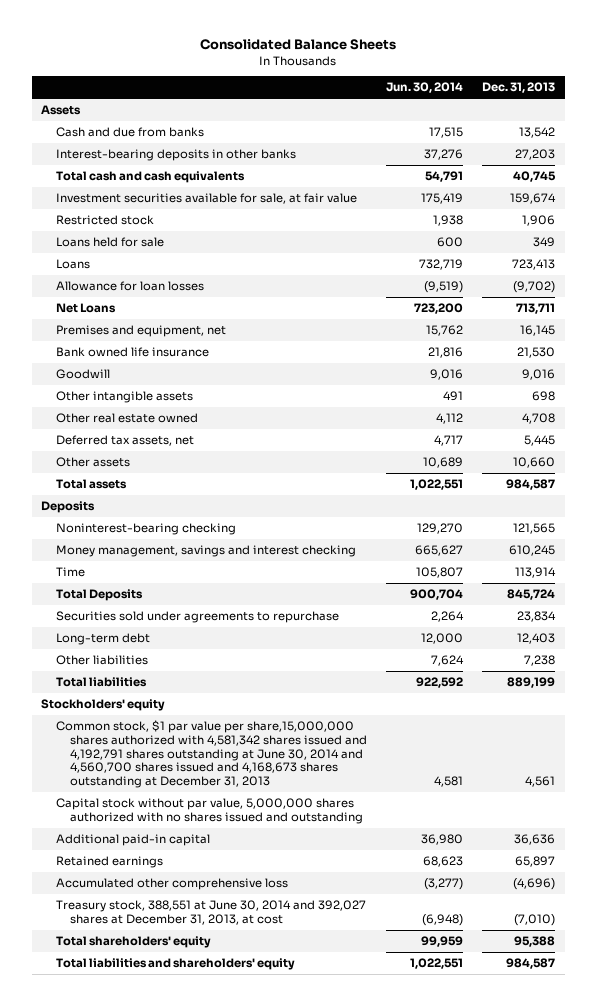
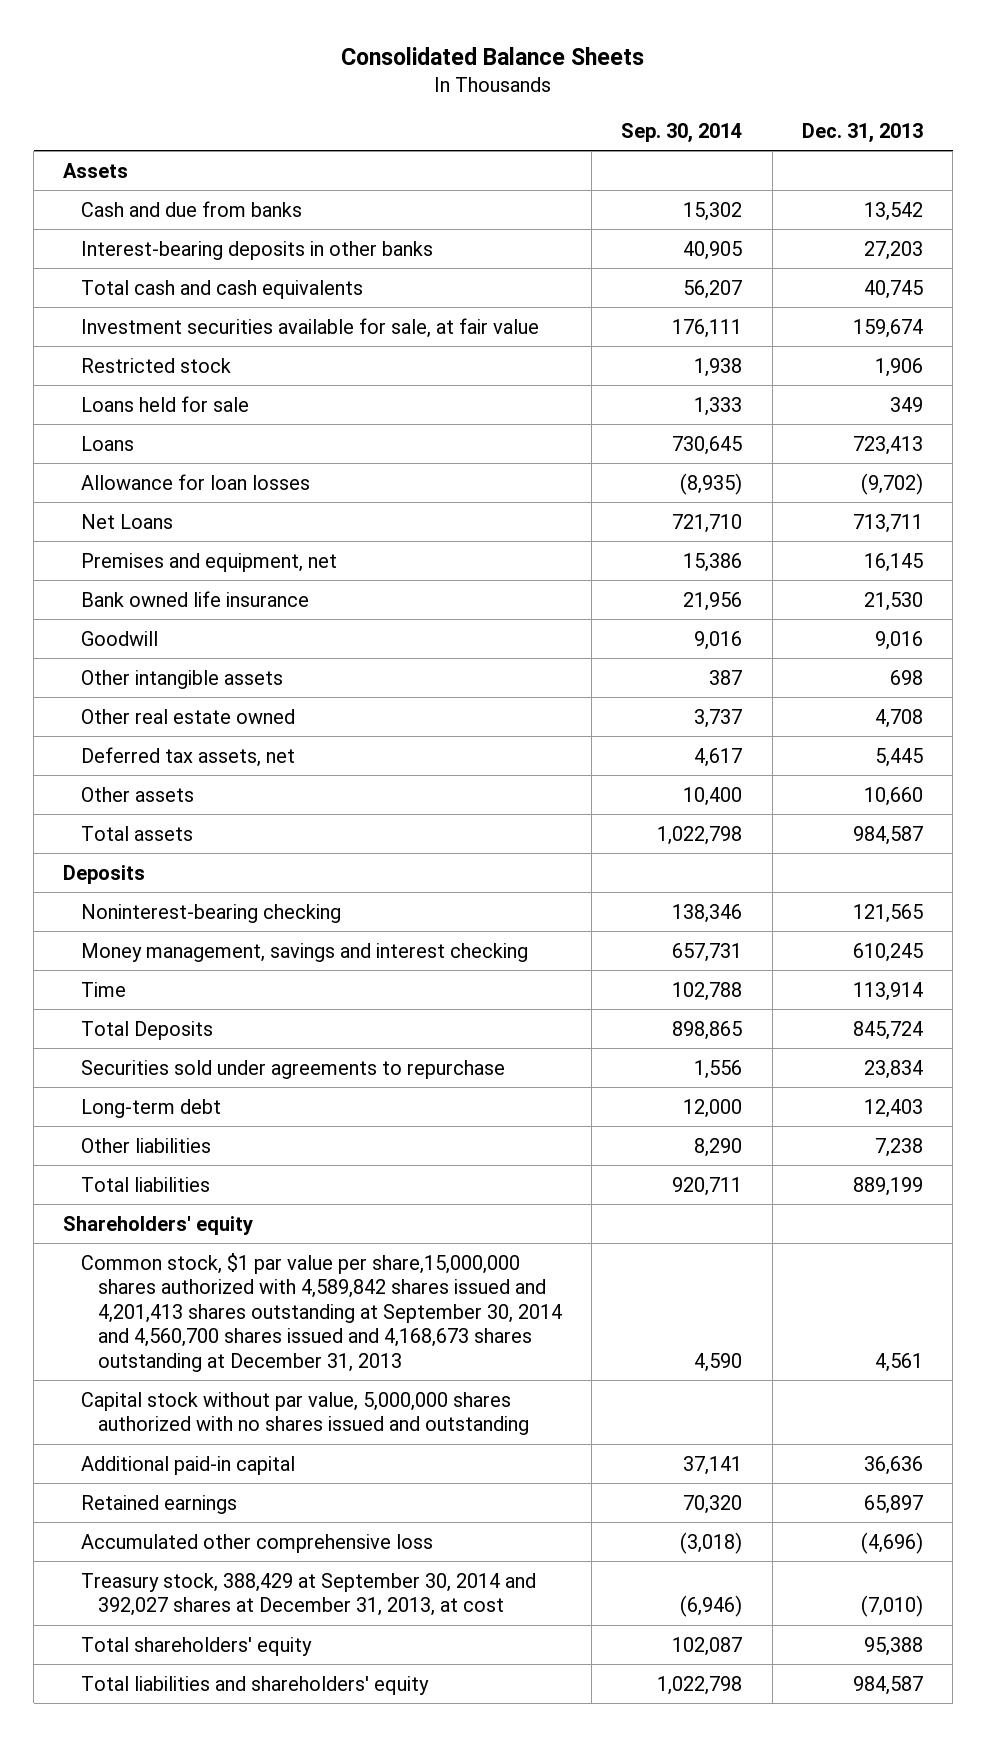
- | Jun. 30, 2014 | Dec. 31, 2013
+ | Sep. 30, 2014 | Dec. 31, 2013
- Stockholders' equity
- Common stock, $1 par value per share,15,000,000 shares authorized with 4,581,342 shares issued and 4,192,791 shares outstanding at June 30, 2014 and 4,560,700 shares issued and 4,168,673 shares outstanding at December 31, 2013 | 4,581 | 4,561
+ Shareholders' equity
+ Common stock, $1 par value per share,15,000,000 shares authorized with 4,589,842 shares issued and 4,201,413 shares outstanding at September 30, 2014 and 4,560,700 shares issued and 4,168,673 shares outstanding at December 31, 2013 | 4,590 | 4,561
- Treasury stock, 388,551 at June 30, 2014 and 392,027 shares at December 31, 2013, at cost | (6,948) | (7,010)
+ Treasury stock, 388,429 at September 30, 2014 and 392,027 shares at December 31, 2013, at cost | (6,946) | (7,010)

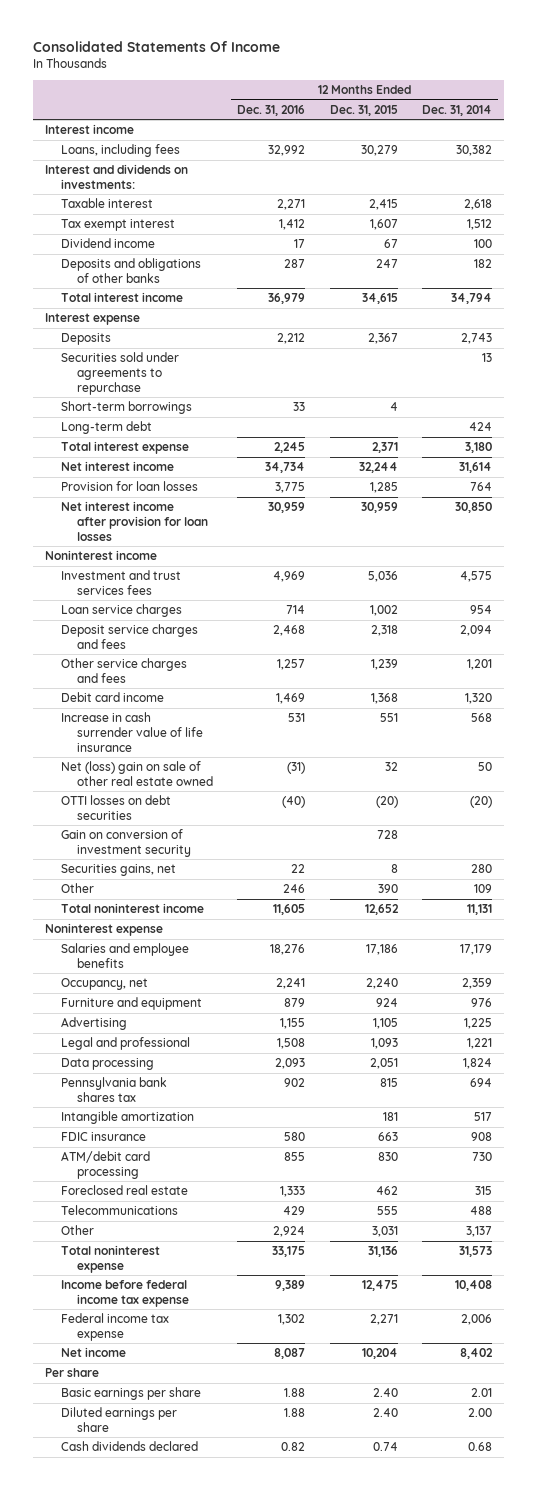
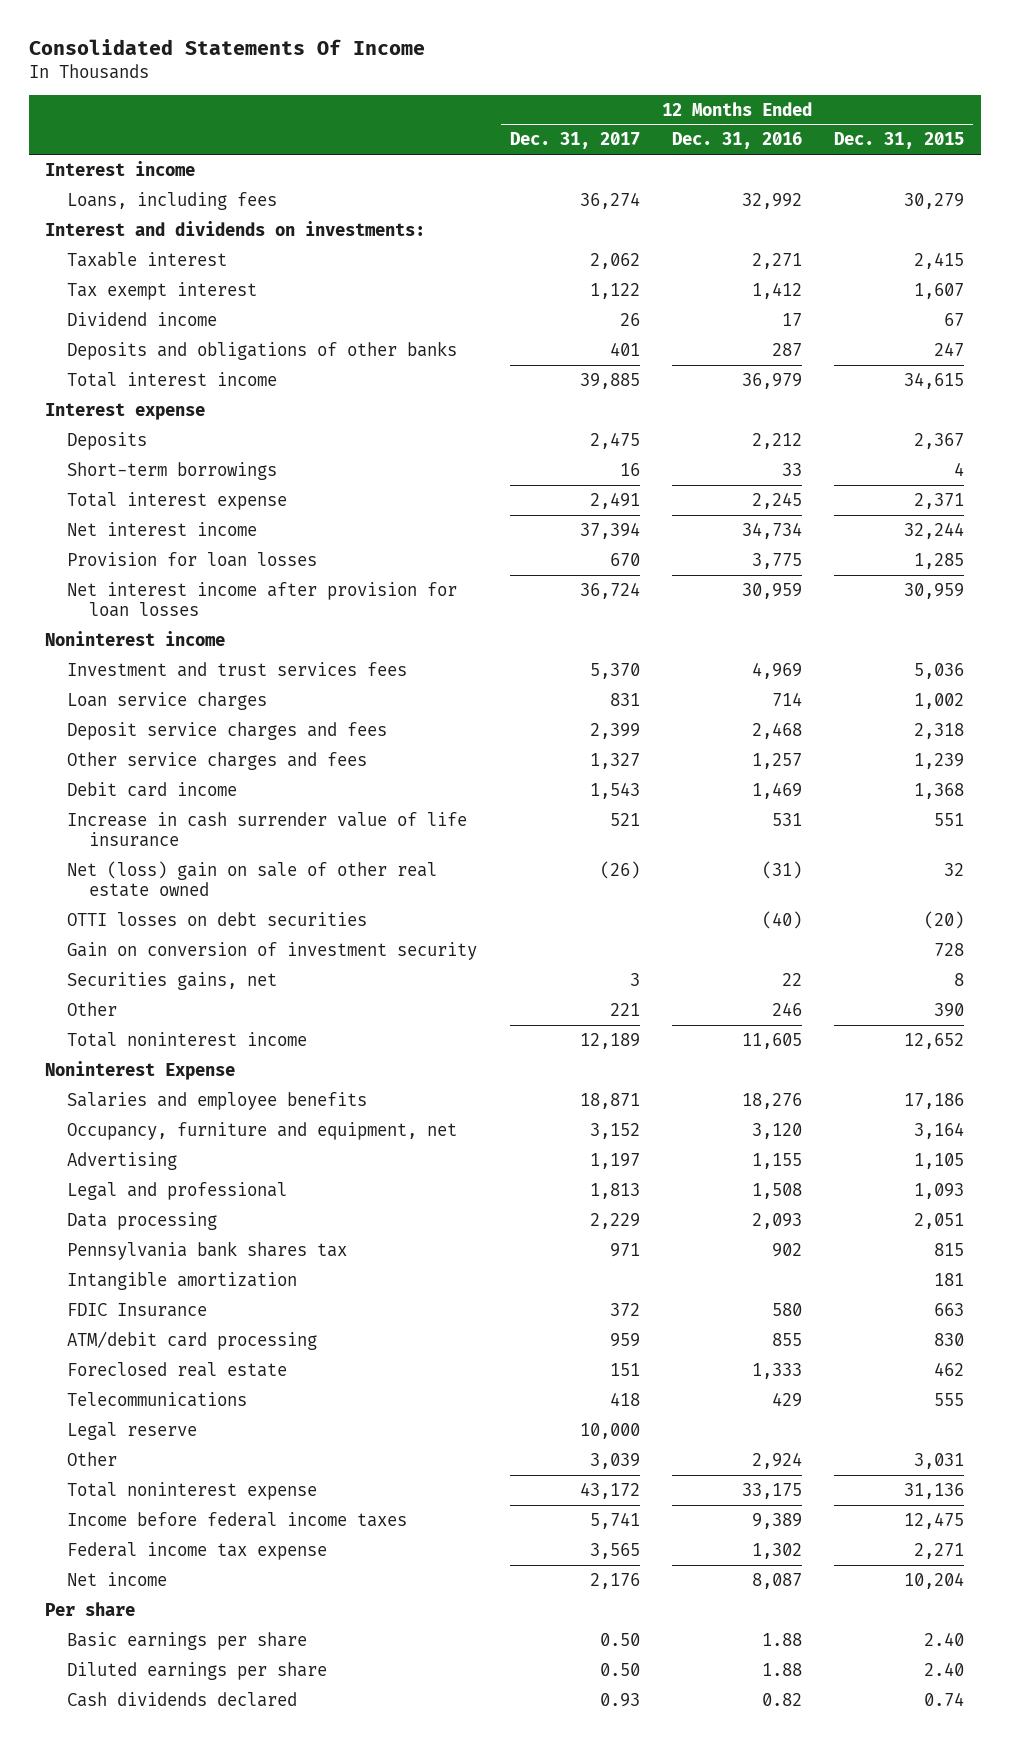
- | 12 Months Ended Dec. 31, 2016 | 12 Months Ended Dec. 31, 2015 | 12 Months Ended Dec. 31, 2014
+ | 12 Months Ended Dec. 31, 2017 | 12 Months Ended Dec. 31, 2016 | 12 Months Ended Dec. 31, 2015
- Securities sold under agreements to repurchase | | | 13
- Long-term debt | | | 424
- Noninterest expense
+ Noninterest Expense
- Occupancy, net | 2,241 | 2,240 | 2,359
- Furniture and equipment | 879 | 924 | 976
+ Occupancy, furniture and equipment, net | 3,152 | 3,120 | 3,164
- FDIC insurance | 580 | 663 | 908
+ FDIC Insurance | 372 | 580 | 663
+ Legal reserve | 10,000 | |
- Income before federal income tax expense | 9,389 | 12,475 | 10,408
+ Income before federal income taxes | 5,741 | 9,389 | 12,475

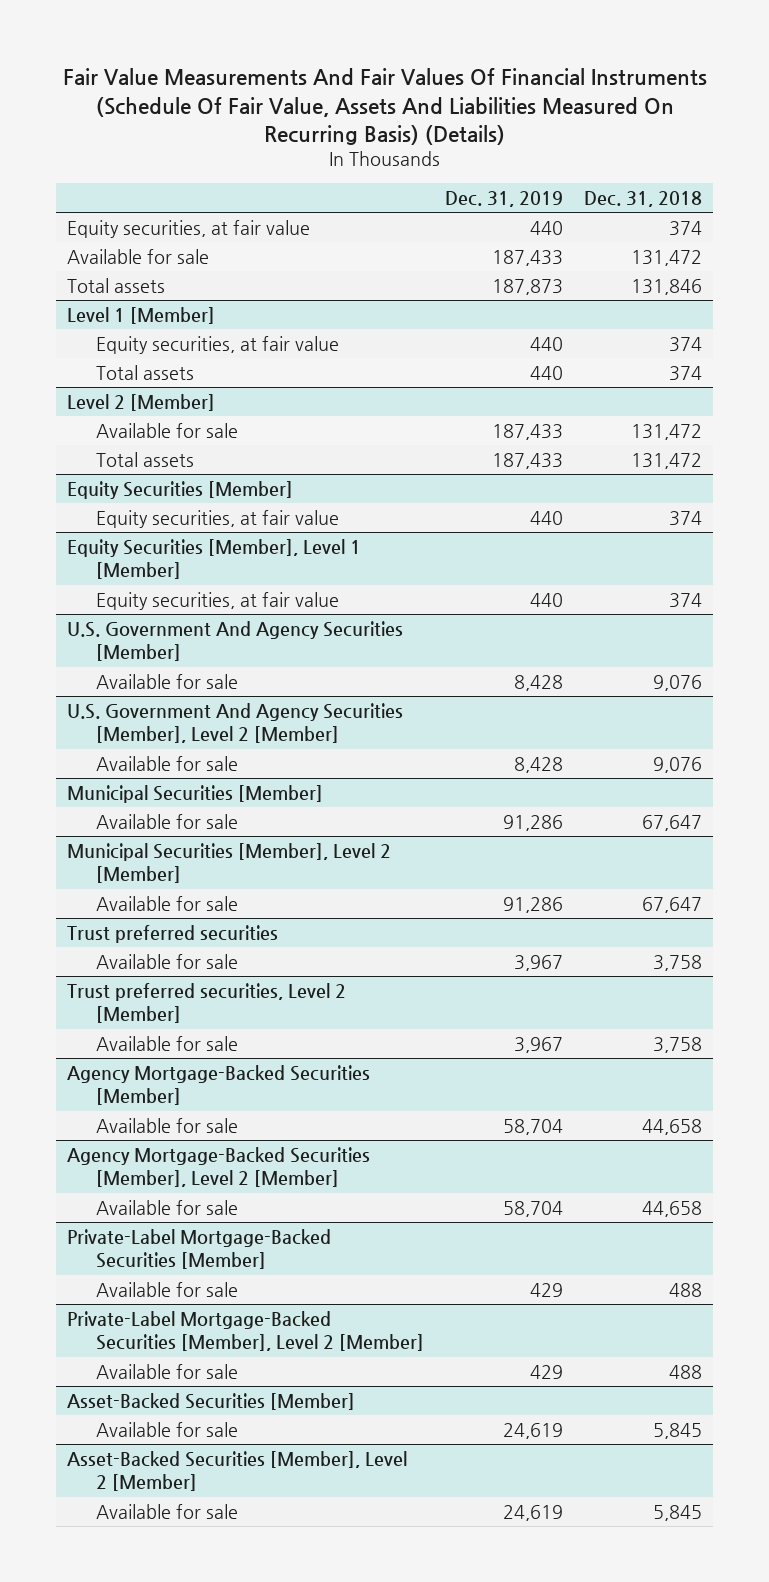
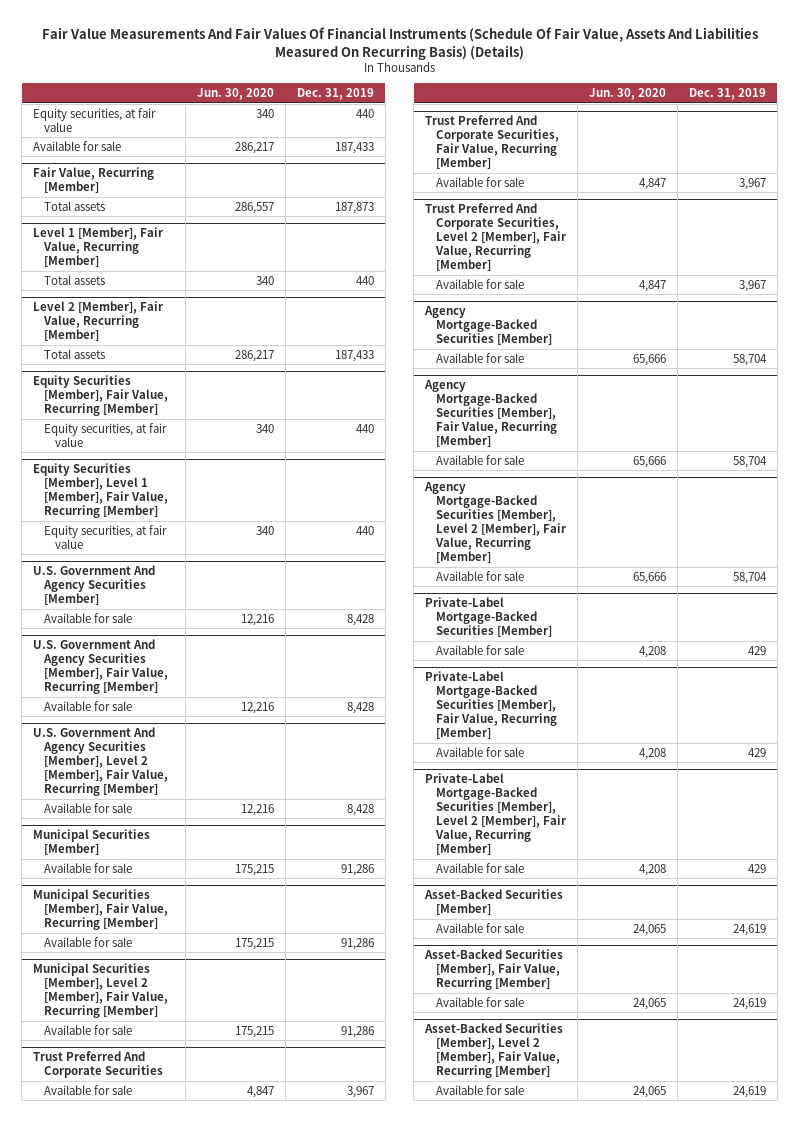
- | Dec. 31, 2019 | Dec. 31, 2018
+ | Jun. 30, 2020 | Dec. 31, 2019
+ Fair Value, Recurring [Member]
- Level 1 [Member]
- Equity securities, at fair value | 440 | 374
+ Level 1 [Member], Fair Value, Recurring [Member]
- Level 2 [Member]
- Available for sale | 187,433 | 131,472
+ Level 2 [Member], Fair Value, Recurring [Member]
- Equity Securities [Member]
+ Equity Securities [Member], Fair Value, Recurring [Member]
- Equity Securities [Member], Level 1 [Member]
+ Equity Securities [Member], Level 1 [Member], Fair Value, Recurring [Member]
- U.S. Government And Agency Securities [Member], Level 2 [Member]
+ U.S. Government And Agency Securities [Member], Fair Value, Recurring [Member]
+ U.S. Government And Agency Securities [Member], Level 2 [Member], Fair Value, Recurring [Member]
+ Available for sale | 12,216 | 8,428
- Municipal Securities [Member], Level 2 [Member]
+ Municipal Securities [Member], Fair Value, Recurring [Member]
- Trust preferred securities
+ Municipal Securities [Member], Level 2 [Member], Fair Value, Recurring [Member]
+ Available for sale | 175,215 | 91,286
+ Trust Preferred And Corporate Securities
- Trust preferred securities, Level 2 [Member]
+ Trust Preferred And Corporate Securities, Fair Value, Recurring [Member]
+ Trust Preferred And Corporate Securities, Level 2 [Member], Fair Value, Recurring [Member]
+ Available for sale | 4,847 | 3,967
- Agency Mortgage-Backed Securities [Member], Level 2 [Member]
+ Agency Mortgage-Backed Securities [Member], Fair Value, Recurring [Member]
+ Agency Mortgage-Backed Securities [Member], Level 2 [Member], Fair Value, Recurring [Member]
+ Available for sale | 65,666 | 58,704
- Private-Label Mortgage-Backed Securities [Member], Level 2 [Member]
+ Private-Label Mortgage-Backed Securities [Member], Fair Value, Recurring [Member]
+ Private-Label Mortgage-Backed Securities [Member], Level 2 [Member], Fair Value, Recurring [Member]
+ Available for sale | 4,208 | 429
- Asset-Backed Securities [Member], Level 2 [Member]
+ Asset-Backed Securities [Member], Fair Value, Recurring [Member]
+ Asset-Backed Securities [Member], Level 2 [Member], Fair Value, Recurring [Member]
+ Available for sale | 24,065 | 24,619

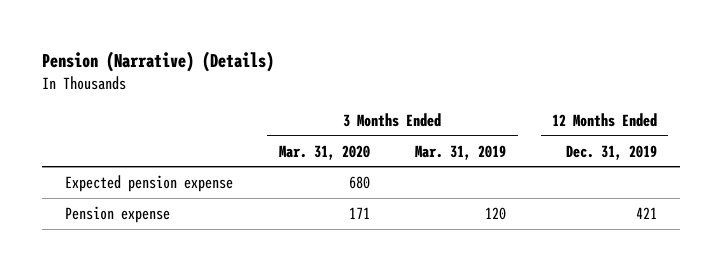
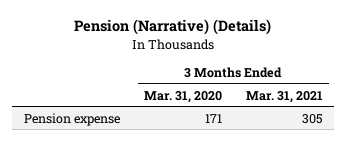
- | 3 Months Ended Mar. 31, 2020 | 3 Months Ended Mar. 31, 2019 | 12 Months Ended Dec. 31, 2019
+ | 3 Months Ended Mar. 31, 2020 | 3 Months Ended Mar. 31, 2021
- Expected pension expense | 680 | |

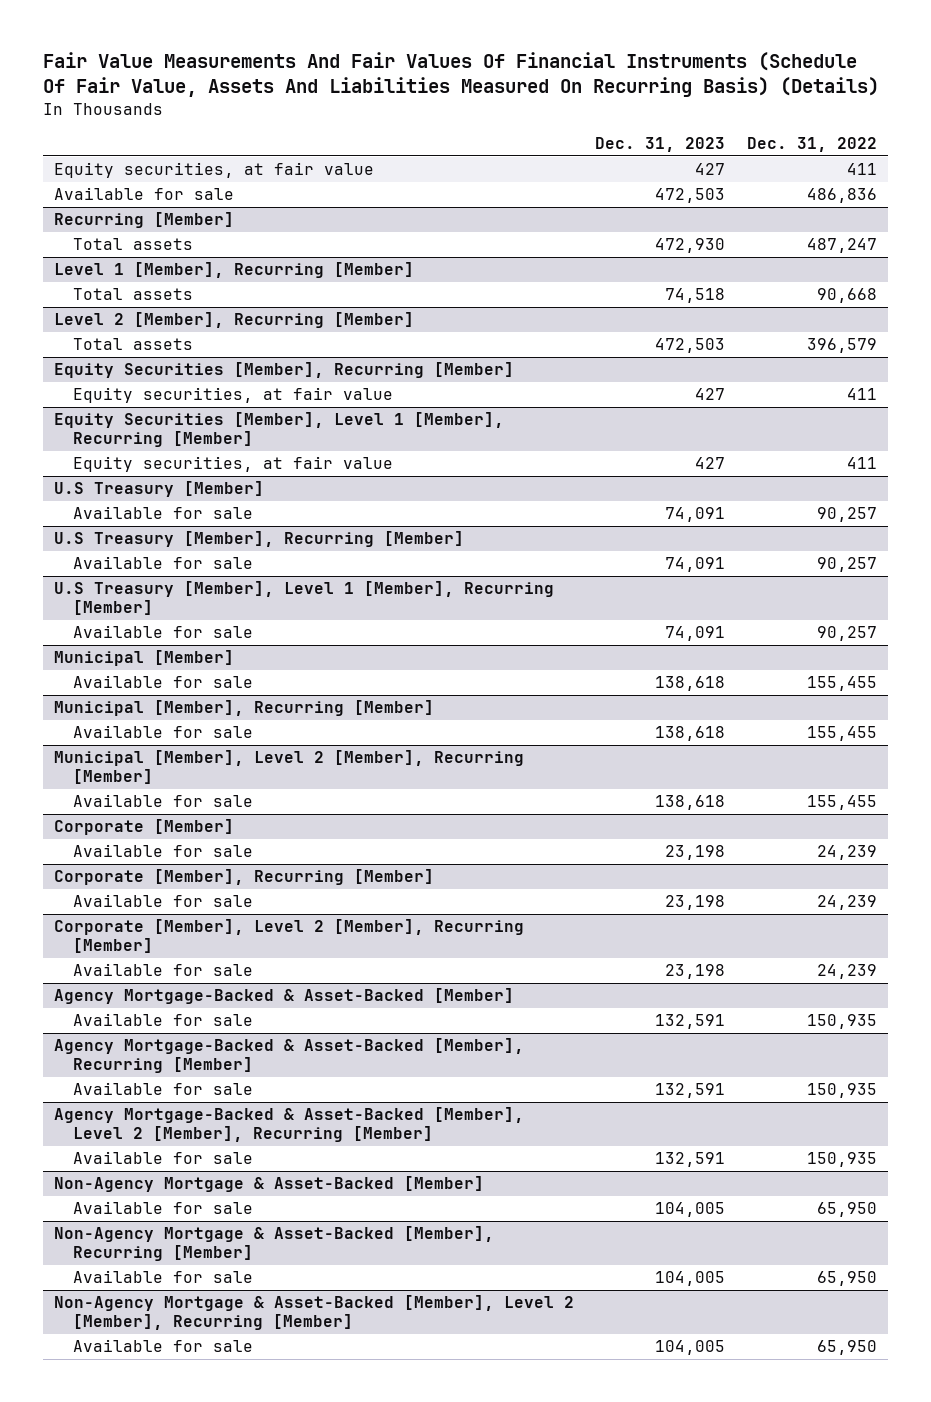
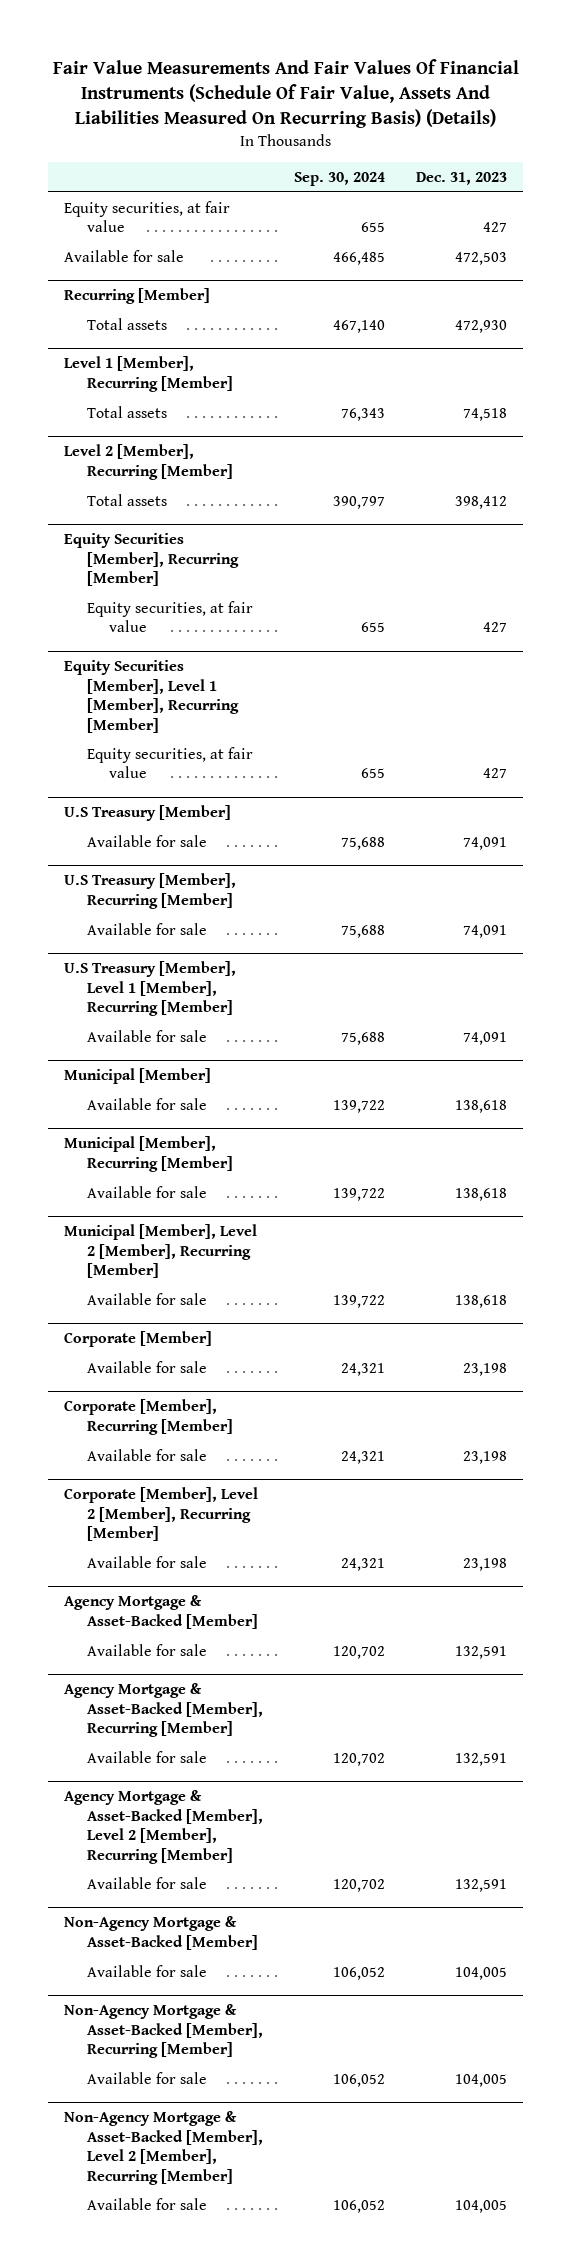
- | Dec. 31, 2023 | Dec. 31, 2022
+ | Sep. 30, 2024 | Dec. 31, 2023
@ Level 2 [Member], Recurring [Member]
- Total assets | 472,503 | 396,579
+ Total assets | 390,797 | 398,412
- Agency Mortgage-Backed & Asset-Backed [Member]
+ Agency Mortgage & Asset-Backed [Member]
- Agency Mortgage-Backed & Asset-Backed [Member], Recurring [Member]
+ Agency Mortgage & Asset-Backed [Member], Recurring [Member]
- Agency Mortgage-Backed & Asset-Backed [Member], Level 2 [Member], Recurring [Member]
+ Agency Mortgage & Asset-Backed [Member], Level 2 [Member], Recurring [Member]

